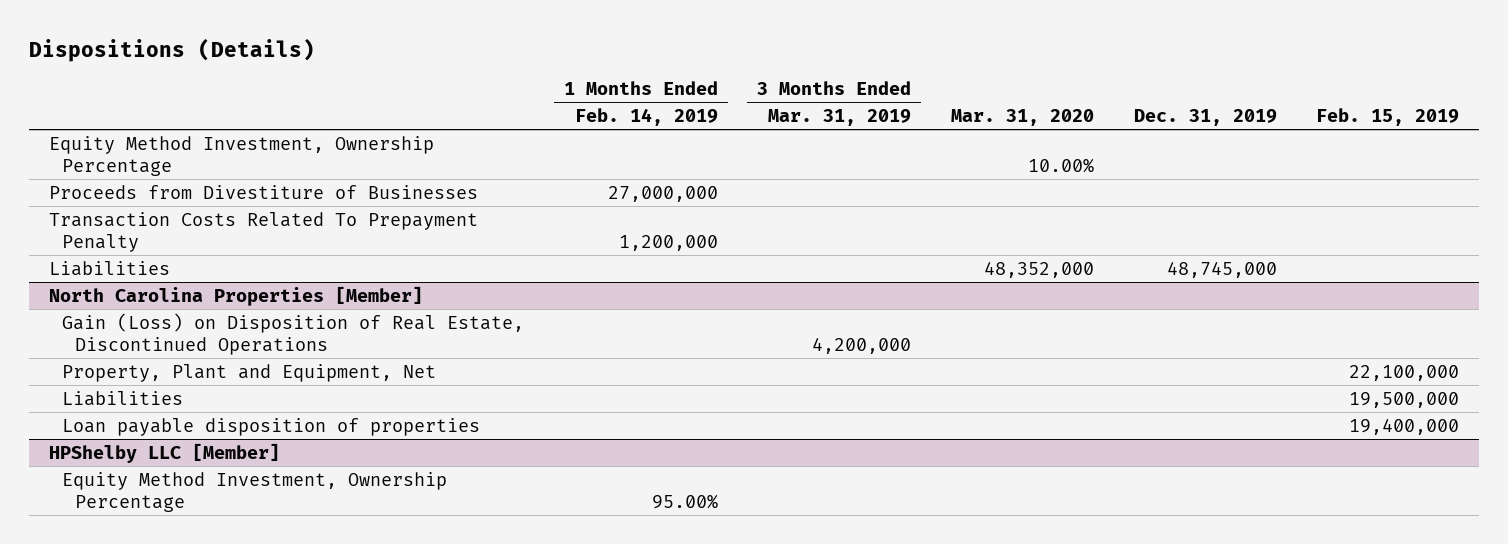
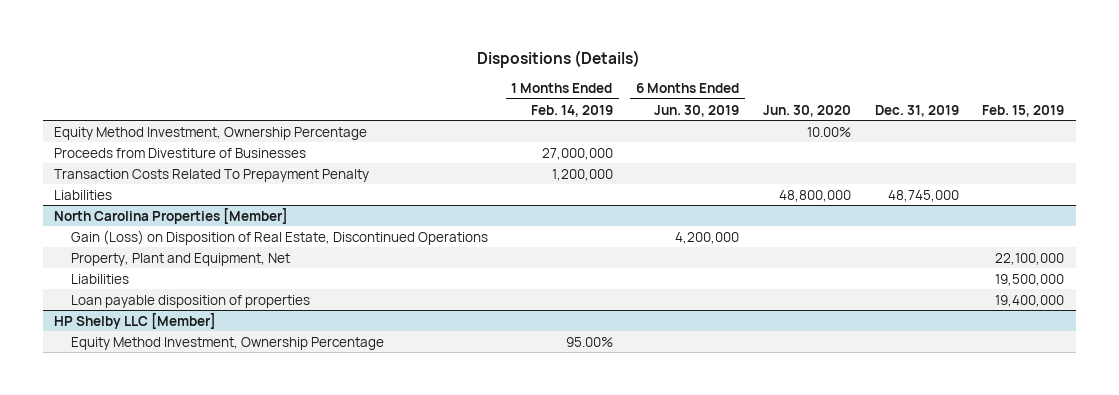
- | 1 Months Ended Feb. 14, 2019 | 3 Months Ended Mar. 31, 2019 | Mar. 31, 2020 | Dec. 31, 2019 | Feb. 15, 2019
+ | 1 Months Ended Feb. 14, 2019 | 6 Months Ended Jun. 30, 2019 | Jun. 30, 2020 | Dec. 31, 2019 | Feb. 15, 2019
- HPShelby LLC [Member]
+ HP Shelby LLC [Member]

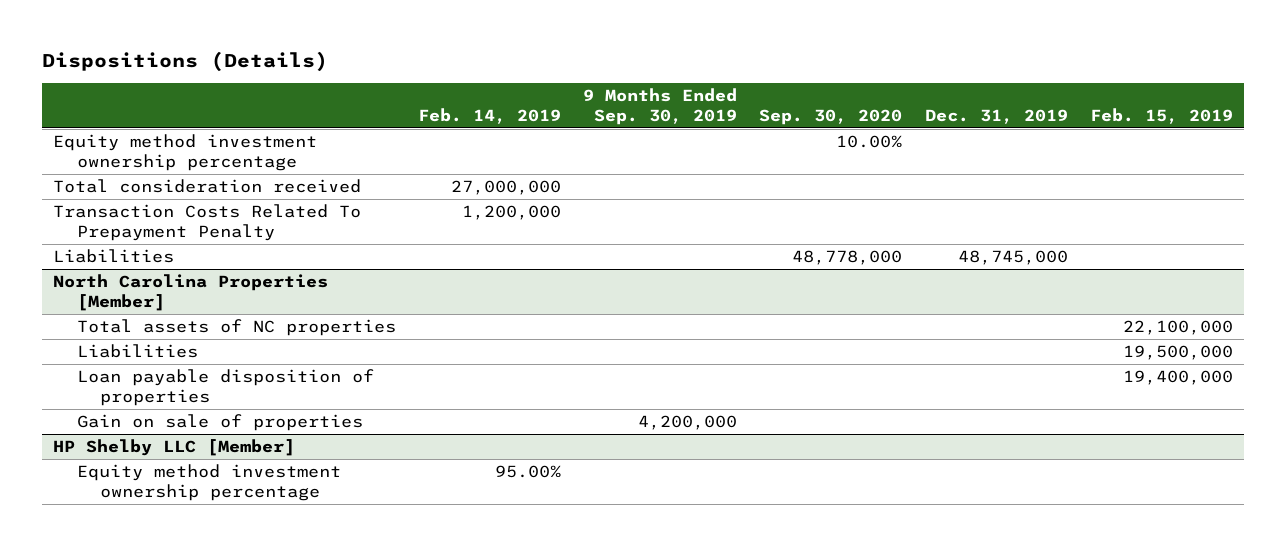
- | 1 Months Ended Feb. 14, 2019 | 6 Months Ended Jun. 30, 2019 | Jun. 30, 2020 | Dec. 31, 2019 | Feb. 15, 2019
+ | Feb. 14, 2019 | 9 Months Ended Sep. 30, 2019 | Sep. 30, 2020 | Dec. 31, 2019 | Feb. 15, 2019
- Equity Method Investment, Ownership Percentage | | | 10.00% | |
- Proceeds from Divestiture of Businesses | 27,000,000 | | | |
+ Equity method investment ownership percentage | | | 10.00% | |
+ Total consideration received | 27,000,000 | | | |
@ North Carolina Properties [Member]
- Gain (Loss) on Disposition of Real Estate, Discontinued Operations | | 4,200,000 | | |
- Property, Plant and Equipment, Net | | | | | 22,100,000
+ Total assets of NC properties | | | | | 22,100,000
+ Gain on sale of properties | | 4,200,000 | | |
@ HP Shelby LLC [Member]
- Equity Method Investment, Ownership Percentage | 95.00% | | | |
+ Equity method investment ownership percentage | 95.00% | | | |

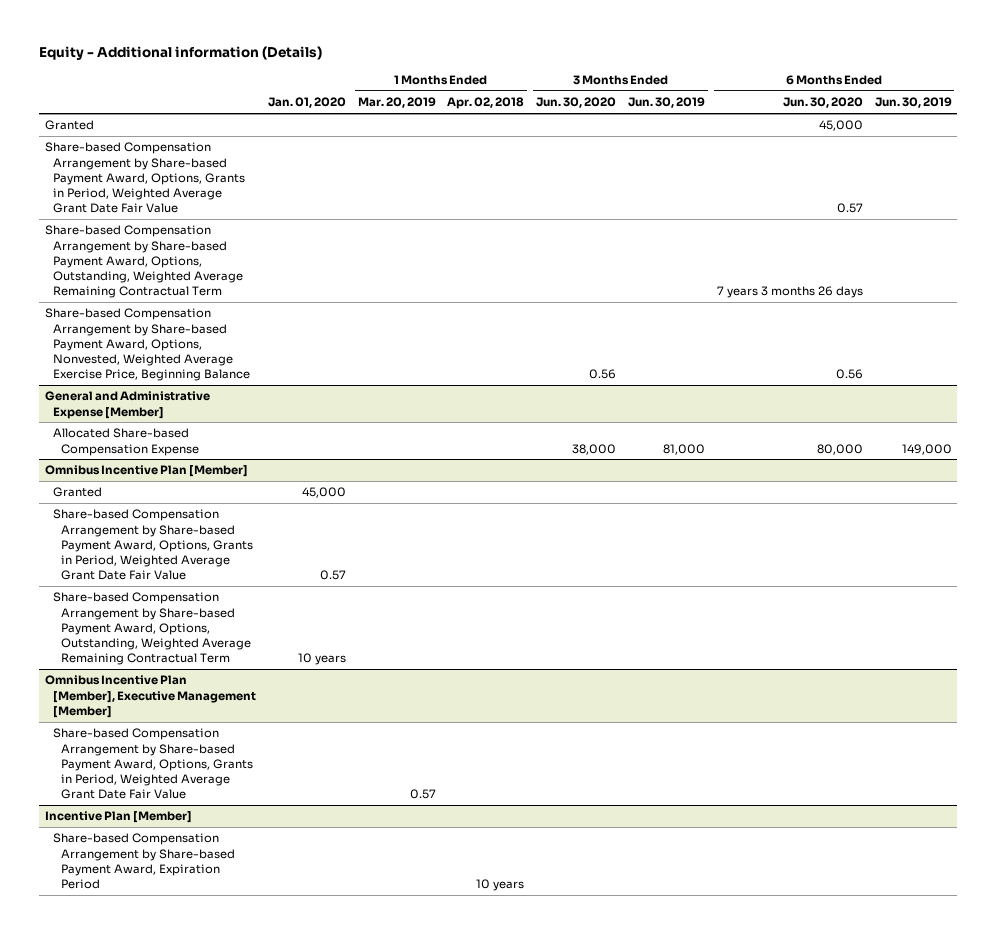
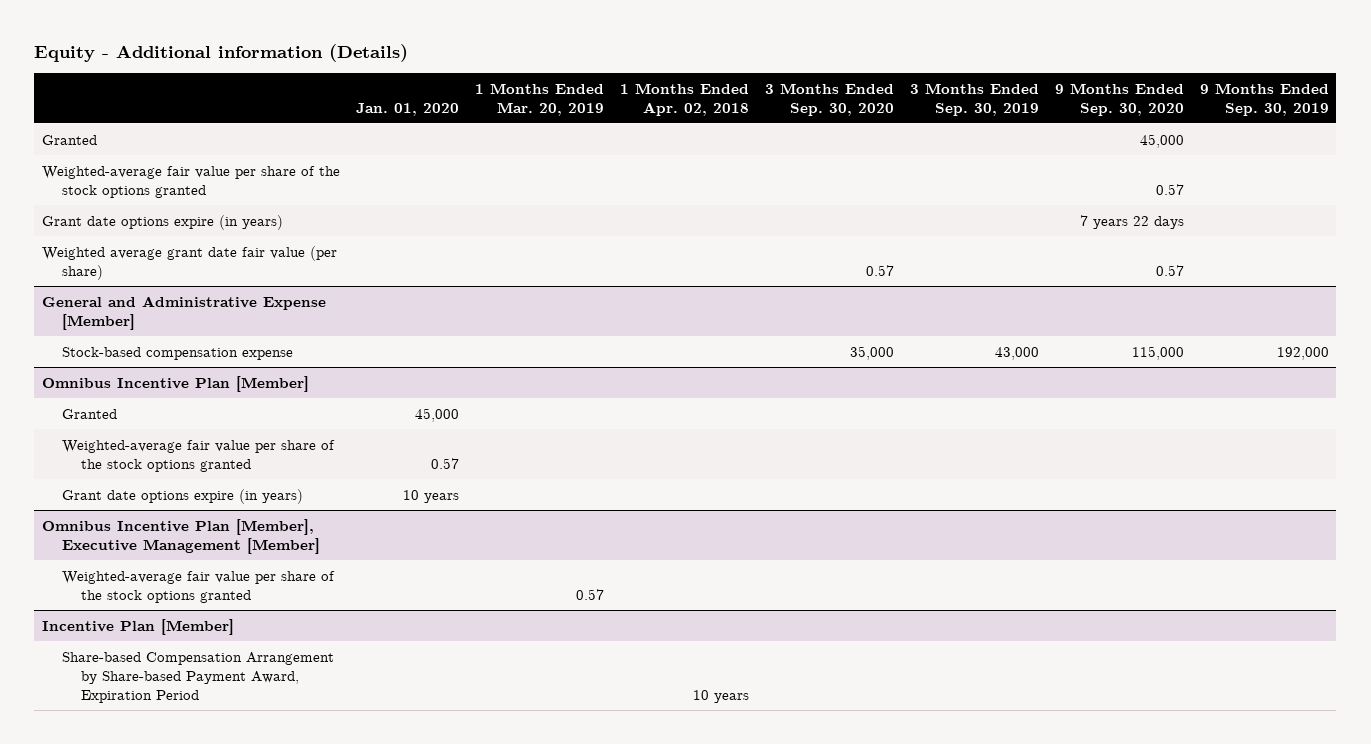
- | Jan. 01, 2020 | 1 Months Ended Mar. 20, 2019 | 1 Months Ended Apr. 02, 2018 | 3 Months Ended Jun. 30, 2020 | 3 Months Ended Jun. 30, 2019 | 6 Months Ended Jun. 30, 2020 | 6 Months Ended Jun. 30, 2019
+ | Jan. 01, 2020 | 1 Months Ended Mar. 20, 2019 | 1 Months Ended Apr. 02, 2018 | 3 Months Ended Sep. 30, 2020 | 3 Months Ended Sep. 30, 2019 | 9 Months Ended Sep. 30, 2020 | 9 Months Ended Sep. 30, 2019
- Share-based Compensation Arrangement by Share-based Payment Award, Options, Grants in Period, Weighted Average Grant Date Fair Value | | | | | | 0.57 |
- Share-based Compensation Arrangement by Share-based Payment Award, Options, Outstanding, Weighted Average Remaining Contractual Term | | | | | | 7 years 3 months 26 days |
- Share-based Compensation Arrangement by Share-based Payment Award, Options, Nonvested, Weighted Average Exercise Price, Beginning Balance | | | | 0.56 | | 0.56 |
+ Weighted-average fair value per share of the stock options granted | | | | | | 0.57 |
+ Grant date options expire (in years) | | | | | | 7 years 22 days |
+ Weighted average grant date fair value (per share) | | | | 0.57 | | 0.57 |
@ General and Administrative Expense [Member]
- Allocated Share-based Compensation Expense | | | | 38,000 | 81,000 | 80,000 | 149,000
+ Stock-based compensation expense | | | | 35,000 | 43,000 | 115,000 | 192,000
@ Omnibus Incentive Plan [Member]
- Share-based Compensation Arrangement by Share-based Payment Award, Options, Grants in Period, Weighted Average Grant Date Fair Value | 0.57 | | | | | |
- Share-based Compensation Arrangement by Share-based Payment Award, Options, Outstanding, Weighted Average Remaining Contractual Term | 10 years | | | | | |
+ Weighted-average fair value per share of the stock options granted | 0.57 | | | | | |
+ Grant date options expire (in years) | 10 years | | | | | |
@ Omnibus Incentive Plan [Member], Executive Management [Member]
- Share-based Compensation Arrangement by Share-based Payment Award, Options, Grants in Period, Weighted Average Grant Date Fair Value | | 0.57 | | | | |
+ Weighted-average fair value per share of the stock options granted | | 0.57 | | | | |

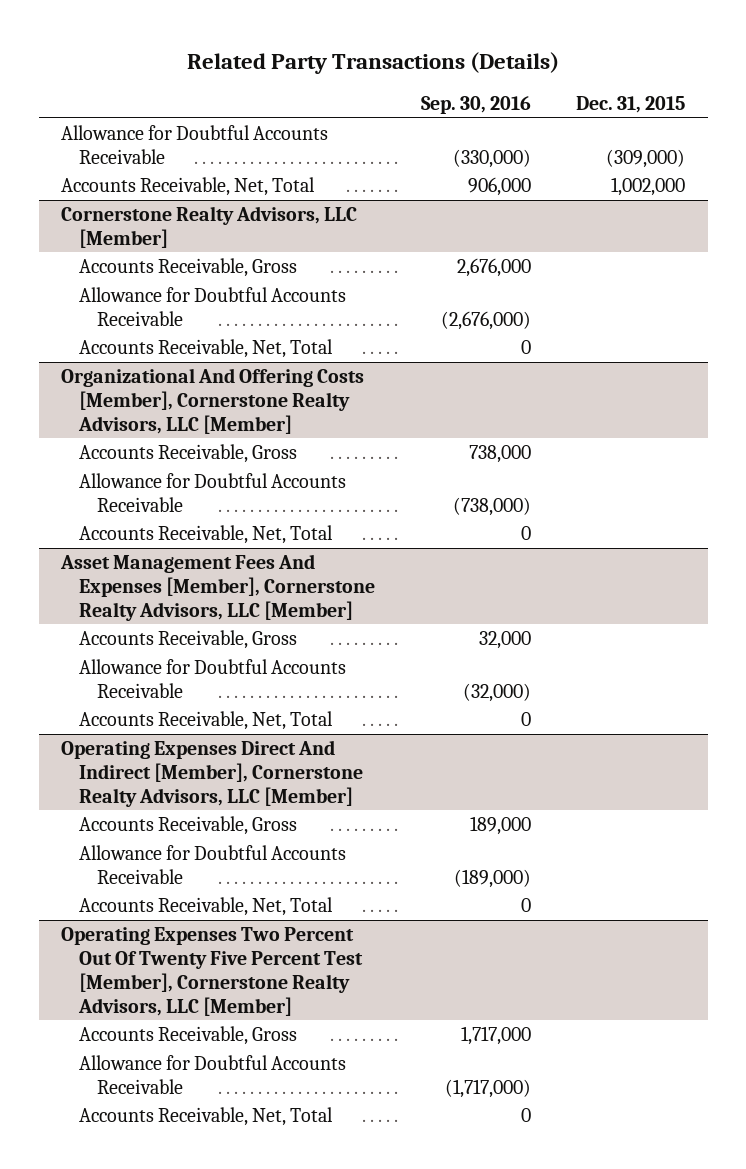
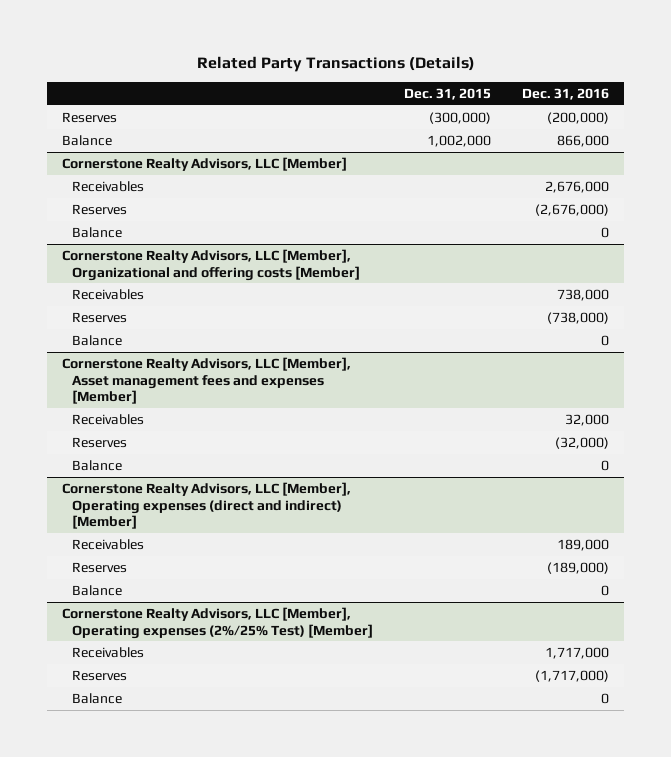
- | Sep. 30, 2016 | Dec. 31, 2015
+ | Dec. 31, 2015 | Dec. 31, 2016
- Allowance for Doubtful Accounts Receivable | (330,000) | (309,000)
- Accounts Receivable, Net, Total | 906,000 | 1,002,000
+ Reserves | (300,000) | (200,000)
+ Balance | 1,002,000 | 866,000
@ Cornerstone Realty Advisors, LLC [Member]
- Accounts Receivable, Gross | 2,676,000 |
- Allowance for Doubtful Accounts Receivable | (2,676,000) |
- Accounts Receivable, Net, Total | 0 |
- Organizational And Offering Costs [Member], Cornerstone Realty Advisors, LLC [Member]
- Accounts Receivable, Gross | 738,000 |
- Allowance for Doubtful Accounts Receivable | (738,000) |
- Accounts Receivable, Net, Total | 0 |
- Asset Management Fees And Expenses [Member], Cornerstone Realty Advisors, LLC [Member]
- Accounts Receivable, Gross | 32,000 |
- Allowance for Doubtful Accounts Receivable | (32,000) |
- Accounts Receivable, Net, Total | 0 |
- Operating Expenses Direct And Indirect [Member], Cornerstone Realty Advisors, LLC [Member]
- Accounts Receivable, Gross | 189,000 |
- Allowance for Doubtful Accounts Receivable | (189,000) |
- Accounts Receivable, Net, Total | 0 |
- Operating Expenses Two Percent Out Of Twenty Five Percent Test [Member], Cornerstone Realty Advisors, LLC [Member]
- Accounts Receivable, Gross | 1,717,000 |
- Allowance for Doubtful Accounts Receivable | (1,717,000) |
- Accounts Receivable, Net, Total | 0 |
@ Cornerstone Realty Advisors, LLC [Member]
+ Receivables | | 2,676,000
+ Reserves | | (2,676,000)
+ Balance | | 0
+ Cornerstone Realty Advisors, LLC [Member], Organizational and offering costs [Member]
+ Receivables | | 738,000
+ Reserves | | (738,000)
+ Balance | | 0
+ Cornerstone Realty Advisors, LLC [Member], Asset management fees and expenses [Member]
+ Receivables | | 32,000
+ Reserves | | (32,000)
+ Balance | | 0
+ Cornerstone Realty Advisors, LLC [Member], Operating expenses (direct and indirect) [Member]
+ Receivables | | 189,000
+ Reserves | | (189,000)
+ Balance | | 0
+ Cornerstone Realty Advisors, LLC [Member], Operating expenses (2%/25% Test) [Member]
+ Receivables | | 1,717,000
+ Reserves | | (1,717,000)
+ Balance | | 0

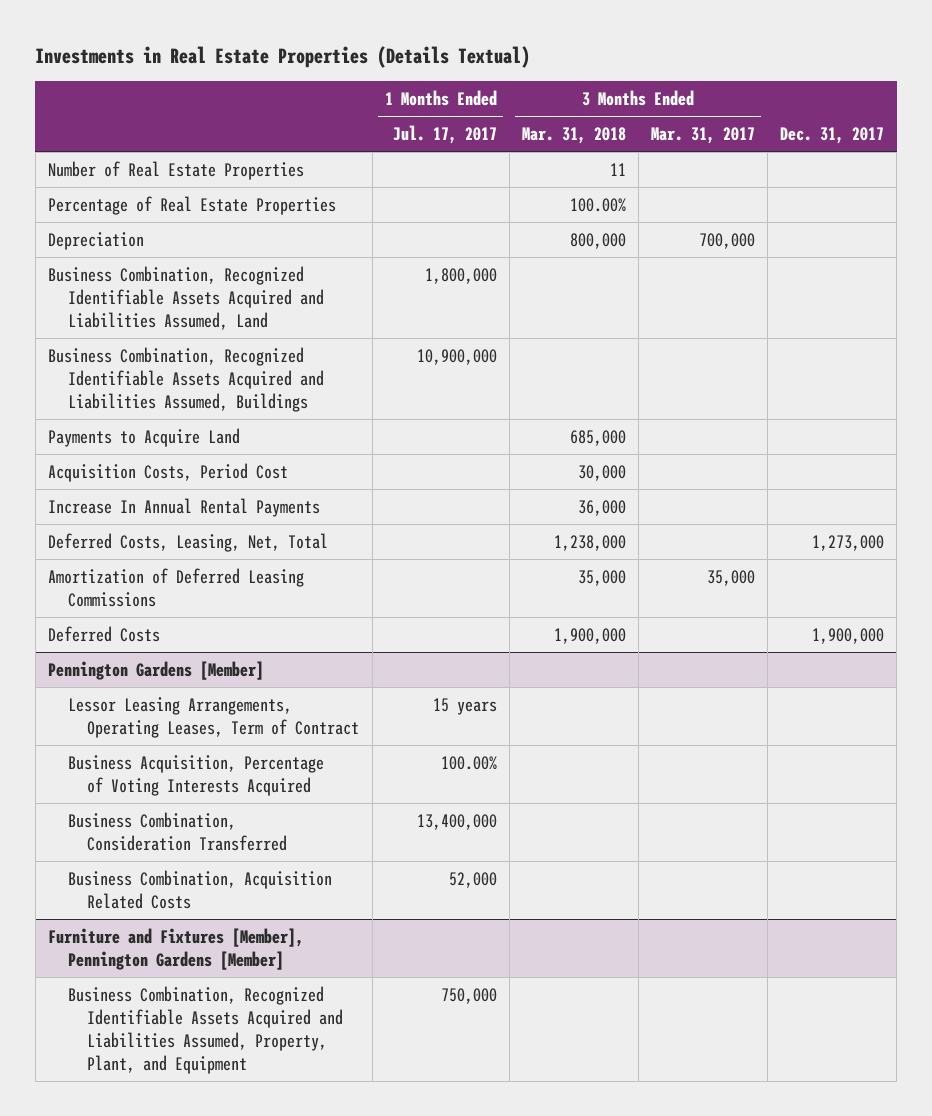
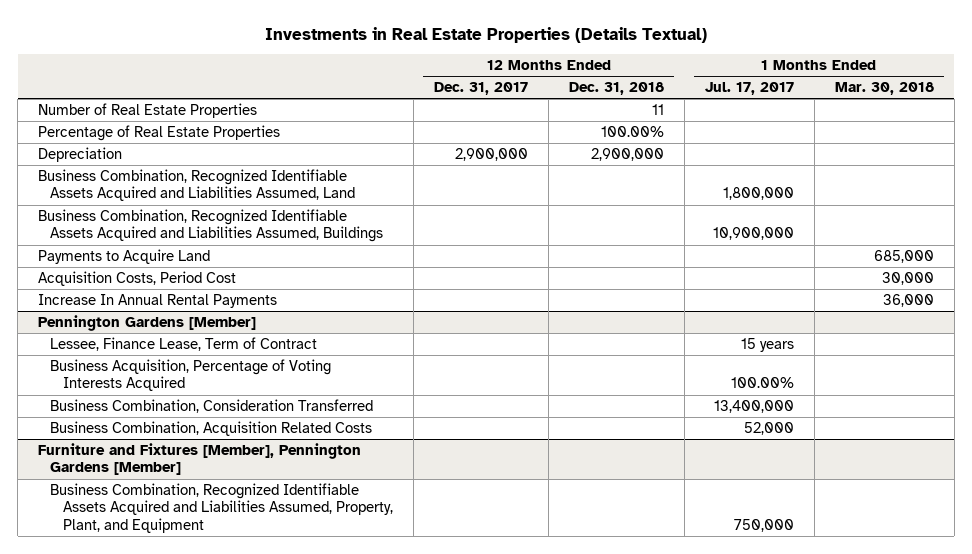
- | 1 Months Ended Jul. 17, 2017 | 3 Months Ended Mar. 31, 2018 | 3 Months Ended Mar. 31, 2017 | Dec. 31, 2017
+ | 12 Months Ended Dec. 31, 2017 | 12 Months Ended Dec. 31, 2018 | 1 Months Ended Jul. 17, 2017 | 1 Months Ended Mar. 30, 2018
- Deferred Costs, Leasing, Net, Total | | 1,238,000 | | 1,273,000
- Amortization of Deferred Leasing Commissions | | 35,000 | 35,000 |
- Deferred Costs | | 1,900,000 | | 1,900,000
@ Pennington Gardens [Member]
- Lessor Leasing Arrangements, Operating Leases, Term of Contract | 15 years | | |
+ Lessee, Finance Lease, Term of Contract | | | 15 years |

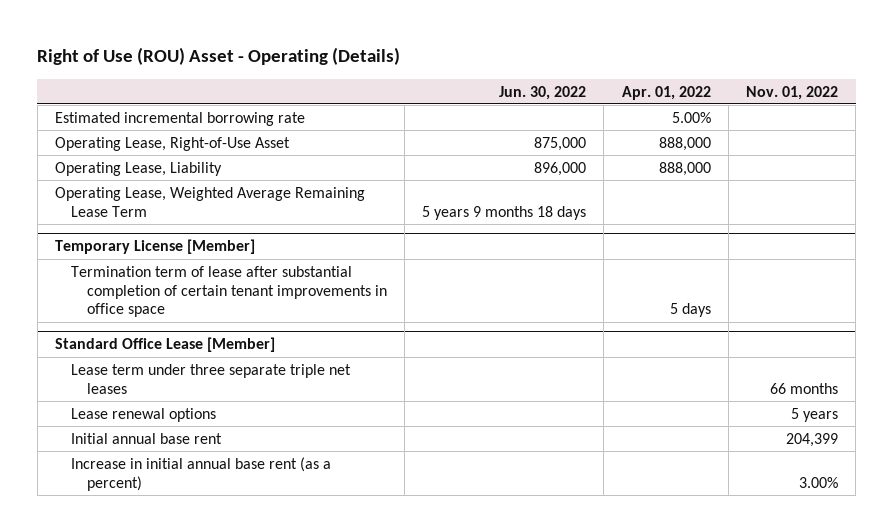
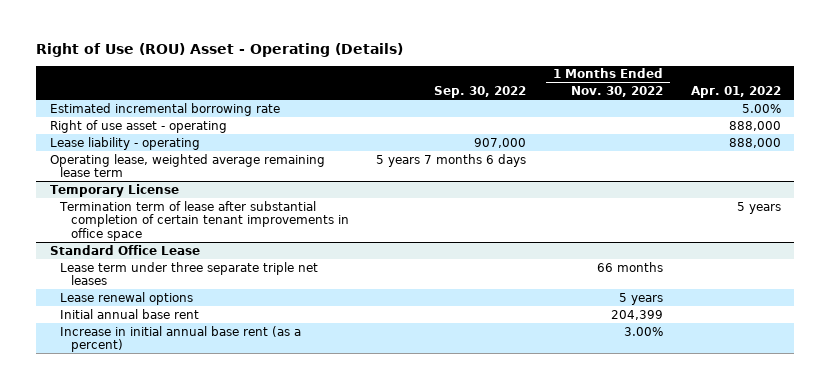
- | Jun. 30, 2022 | Apr. 01, 2022 | Nov. 01, 2022
+ | Sep. 30, 2022 | 1 Months Ended Nov. 30, 2022 | Apr. 01, 2022
- Operating Lease, Right-of-Use Asset | 875,000 | 888,000 |
- Operating Lease, Liability | 896,000 | 888,000 |
- Operating Lease, Weighted Average Remaining Lease Term | 5 years 9 months 18 days | |
- Temporary License [Member]
- Termination term of lease after substantial completion of certain tenant improvements in office space | | 5 days |
- Standard Office Lease [Member]
+ Right of use asset - operating | | | 888,000
+ Lease liability - operating | 907,000 | | 888,000
+ Operating lease, weighted average remaining lease term | 5 years 7 months 6 days | |
+ Temporary License
+ Termination term of lease after substantial completion of certain tenant improvements in office space | | | 5 years
+ Standard Office Lease

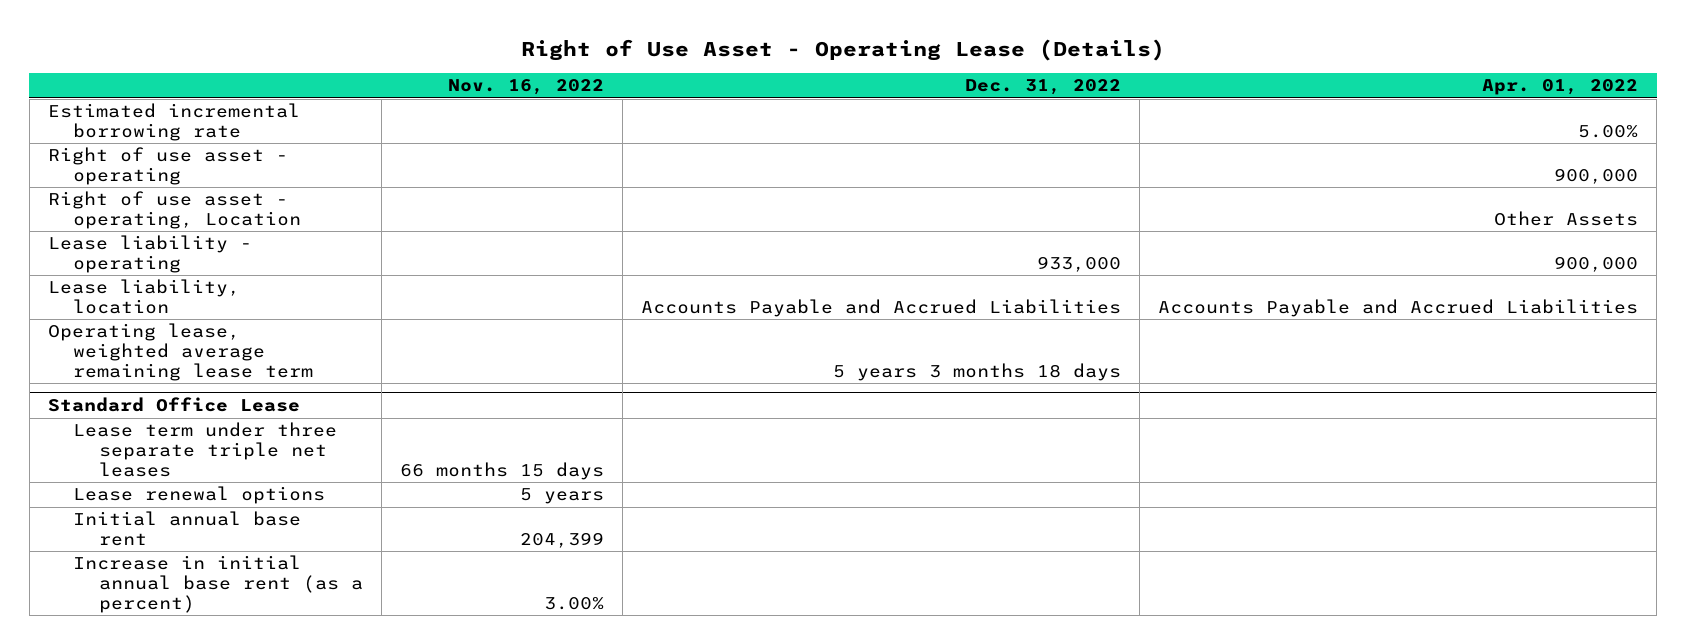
- Right of Use (ROU) Asset - Operating (Details)
+ Right of Use Asset - Operating Lease (Details)
- | Sep. 30, 2022 | 1 Months Ended Nov. 30, 2022 | Apr. 01, 2022
+ | Nov. 16, 2022 | Dec. 31, 2022 | Apr. 01, 2022
- Right of use asset - operating | | | 888,000
- Lease liability - operating | 907,000 | | 888,000
+ Right of use asset - operating | | | 900,000
+ Right of use asset - operating, Location | | | Other Assets
+ Lease liability - operating | | 933,000 | 900,000
+ Lease liability, location | | Accounts Payable and Accrued Liabilities | Accounts Payable and Accrued Liabilities
- Temporary License
- Termination term of lease after substantial completion of certain tenant improvements in office space | | | 5 years

